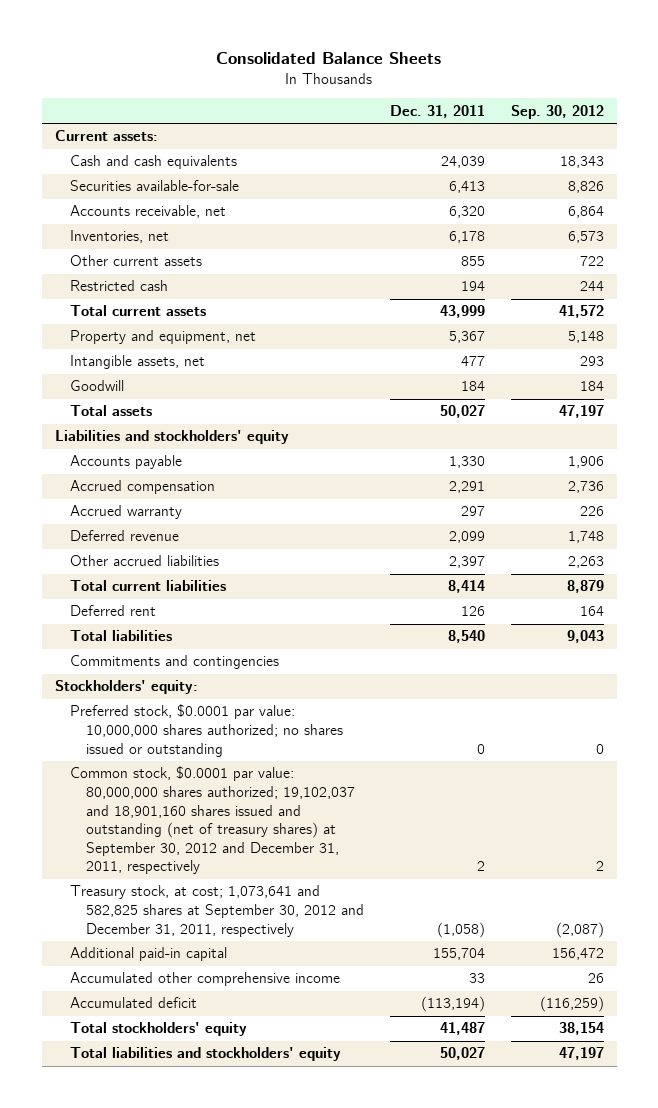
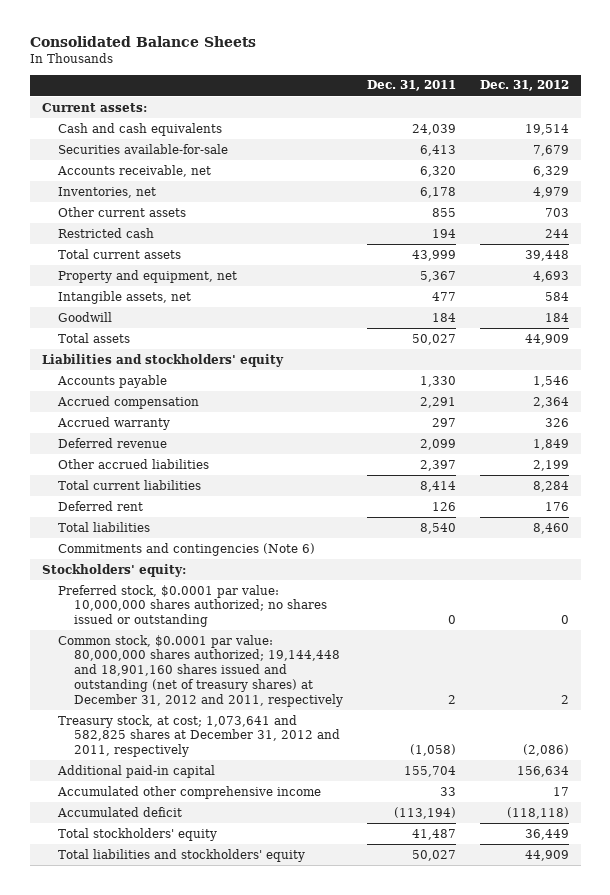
- | Dec. 31, 2011 | Sep. 30, 2012
+ | Dec. 31, 2011 | Dec. 31, 2012
- Commitments and contingencies
+ Commitments and contingencies (Note 6)
- Common stock, $0.0001 par value: 80,000,000 shares authorized; 19,102,037 and 18,901,160 shares issued and outstanding (net of treasury shares) at September 30, 2012 and December 31, 2011, respectively | 2 | 2
- Treasury stock, at cost; 1,073,641 and 582,825 shares at September 30, 2012 and December 31, 2011, respectively | (1,058) | (2,087)
+ Common stock, $0.0001 par value: 80,000,000 shares authorized; 19,144,448 and 18,901,160 shares issued and outstanding (net of treasury shares) at December 31, 2012 and 2011, respectively | 2 | 2
+ Treasury stock, at cost; 1,073,641 and 582,825 shares at December 31, 2012 and 2011, respectively | (1,058) | (2,086)

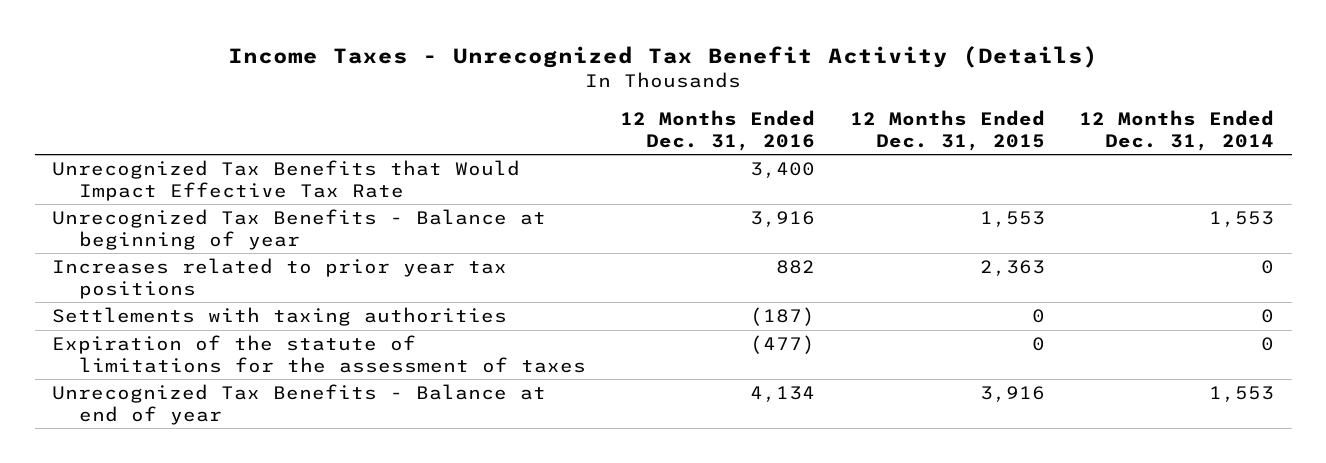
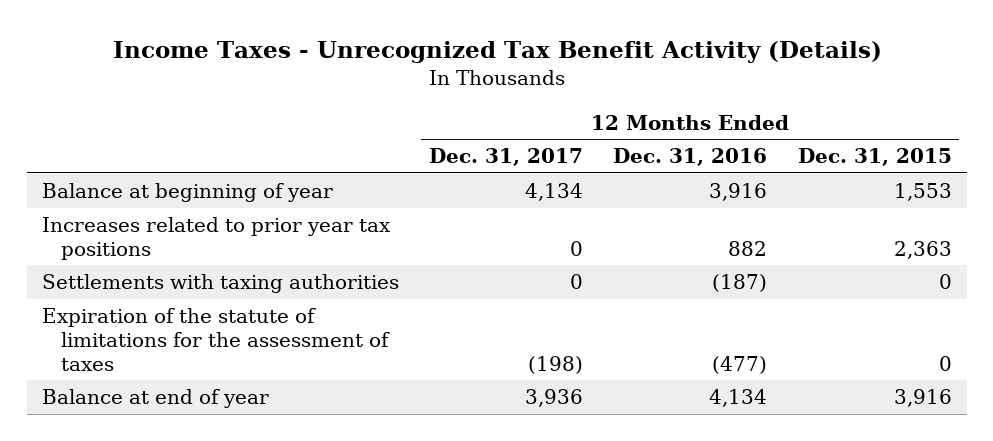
- | 12 Months Ended Dec. 31, 2016 | 12 Months Ended Dec. 31, 2015 | 12 Months Ended Dec. 31, 2014
+ | 12 Months Ended Dec. 31, 2017 | 12 Months Ended Dec. 31, 2016 | 12 Months Ended Dec. 31, 2015
- Unrecognized Tax Benefits that Would Impact Effective Tax Rate | 3,400 | |
- Unrecognized Tax Benefits - Balance at beginning of year | 3,916 | 1,553 | 1,553
+ Balance at beginning of year | 4,134 | 3,916 | 1,553
- Unrecognized Tax Benefits - Balance at end of year | 4,134 | 3,916 | 1,553
+ Balance at end of year | 3,936 | 4,134 | 3,916

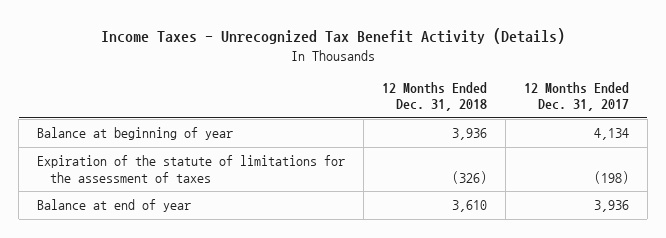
- | 12 Months Ended Dec. 31, 2017 | 12 Months Ended Dec. 31, 2016 | 12 Months Ended Dec. 31, 2015
+ | 12 Months Ended Dec. 31, 2018 | 12 Months Ended Dec. 31, 2017
- Increases related to prior year tax positions | 0 | 882 | 2,363
- Settlements with taxing authorities | 0 | (187) | 0

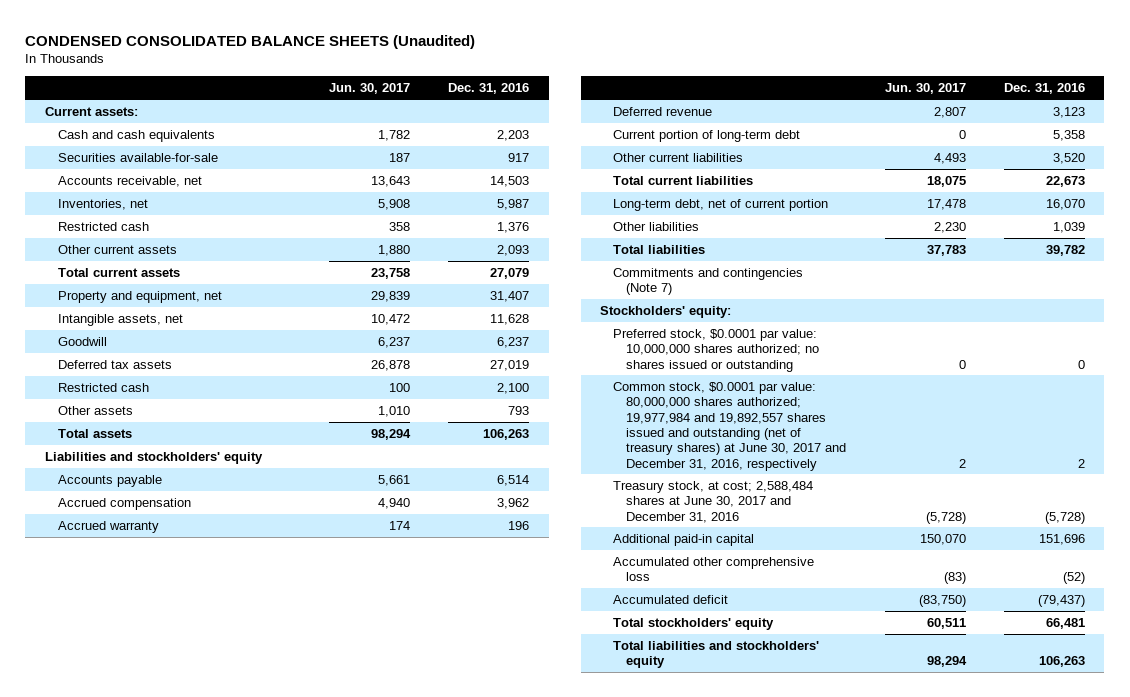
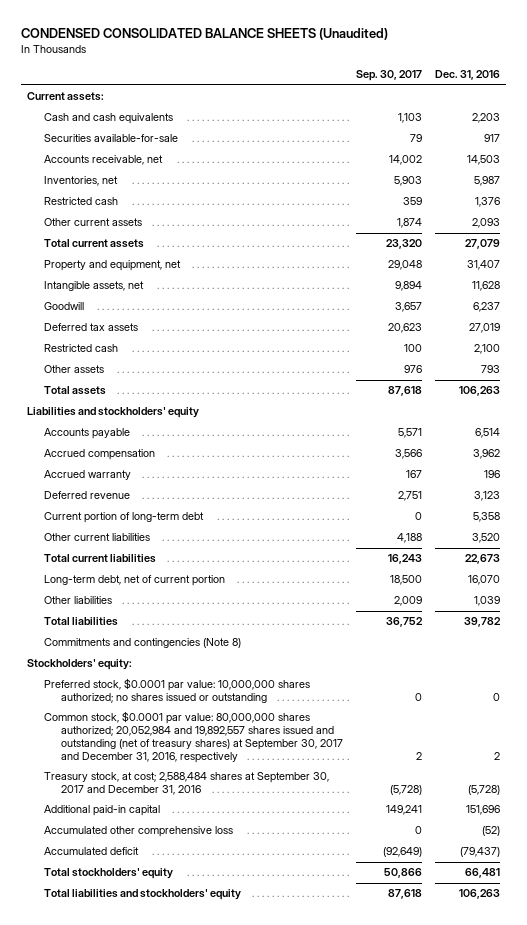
- | Jun. 30, 2017 | Dec. 31, 2016
+ | Sep. 30, 2017 | Dec. 31, 2016
- Commitments and contingencies (Note 7)
+ Commitments and contingencies (Note 8)
- Common stock, $0.0001 par value: 80,000,000 shares authorized; 19,977,984 and 19,892,557 shares issued and outstanding (net of treasury shares) at June 30, 2017 and December 31, 2016, respectively | 2 | 2
- Treasury stock, at cost; 2,588,484 shares at June 30, 2017 and December 31, 2016 | (5,728) | (5,728)
+ Common stock, $0.0001 par value: 80,000,000 shares authorized; 20,052,984 and 19,892,557 shares issued and outstanding (net of treasury shares) at September 30, 2017 and December 31, 2016, respectively | 2 | 2
+ Treasury stock, at cost; 2,588,484 shares at September 30, 2017 and December 31, 2016 | (5,728) | (5,728)

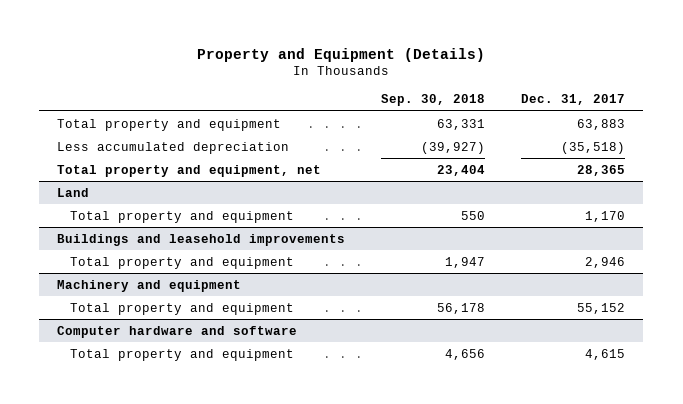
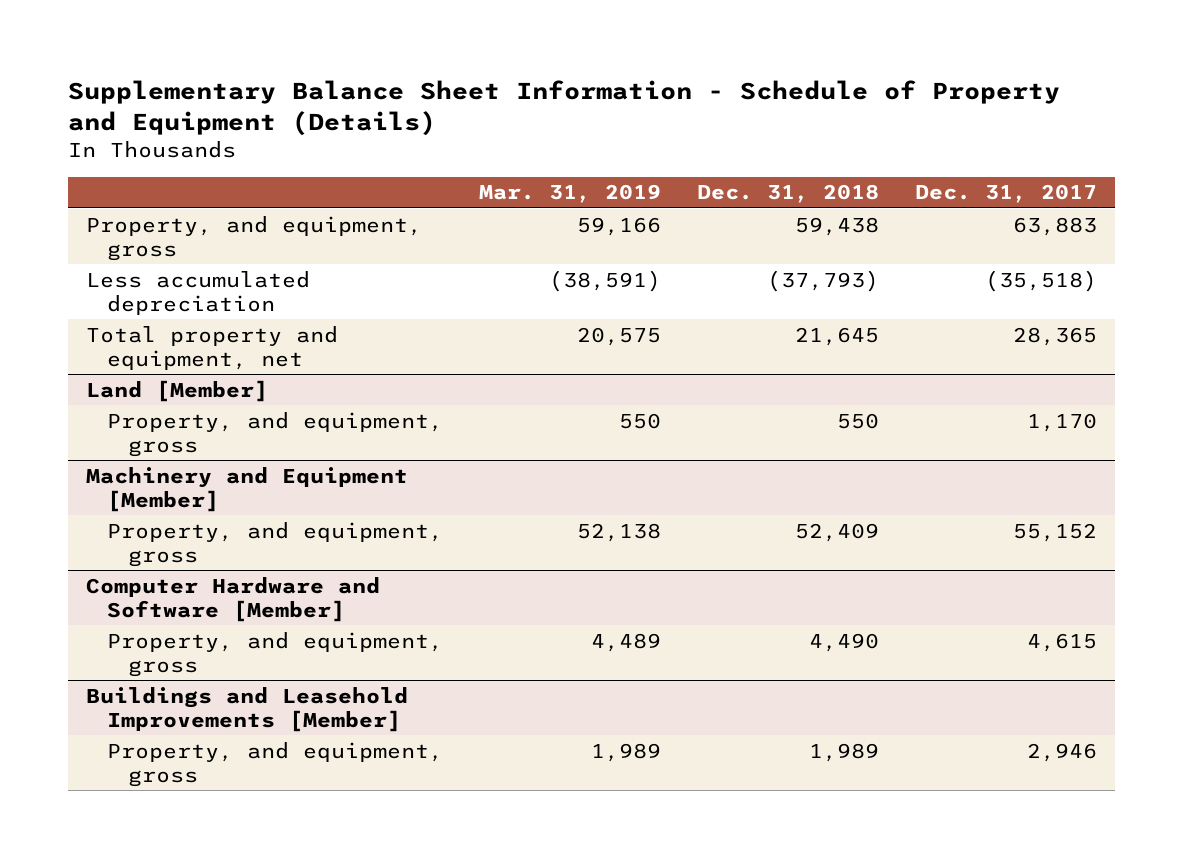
- Property and Equipment (Details)
+ Supplementary Balance Sheet Information - Schedule of Property and Equipment (Details)
- | Sep. 30, 2018 | Dec. 31, 2017
+ | Mar. 31, 2019 | Dec. 31, 2018 | Dec. 31, 2017
- Total property and equipment | 63,331 | 63,883
+ Property, and equipment, gross | 59,166 | 59,438 | 63,883
- Land
- Total property and equipment | 550 | 1,170
- Buildings and leasehold improvements
- Total property and equipment | 1,947 | 2,946
- Machinery and equipment
- Total property and equipment | 56,178 | 55,152
- Computer hardware and software
- Total property and equipment | 4,656 | 4,615
+ Land [Member]
+ Property, and equipment, gross | 550 | 550 | 1,170
+ Machinery and Equipment [Member]
+ Property, and equipment, gross | 52,138 | 52,409 | 55,152
+ Computer Hardware and Software [Member]
+ Property, and equipment, gross | 4,489 | 4,490 | 4,615
+ Buildings and Leasehold Improvements [Member]
+ Property, and equipment, gross | 1,989 | 1,989 | 2,946

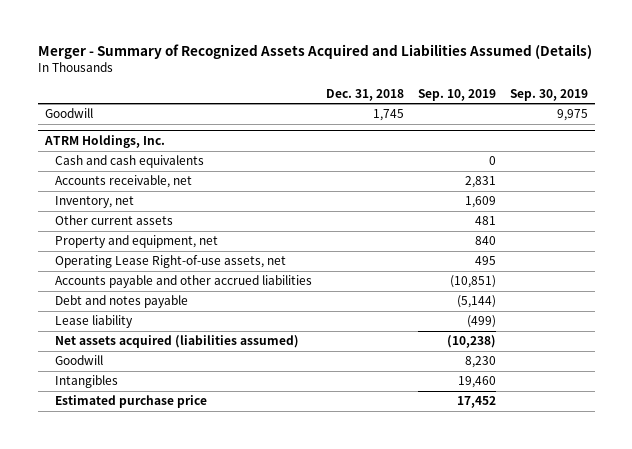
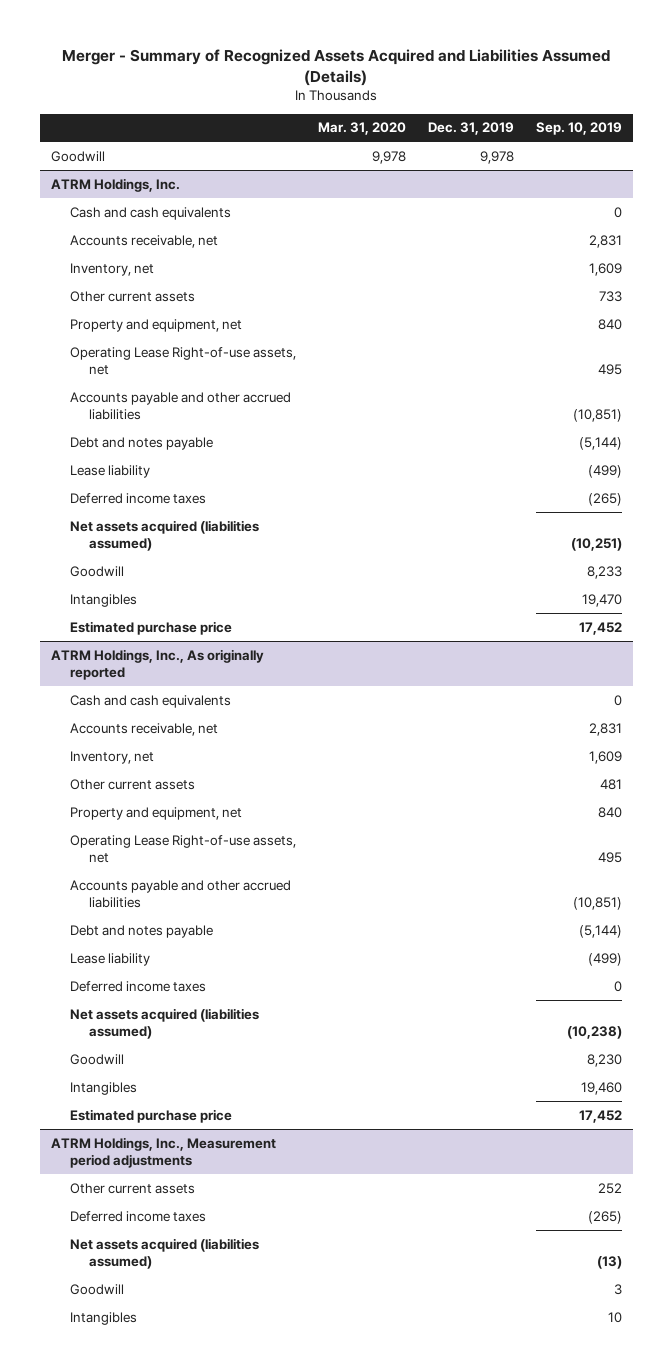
- | Dec. 31, 2018 | Sep. 10, 2019 | Sep. 30, 2019
+ | Mar. 31, 2020 | Dec. 31, 2019 | Sep. 10, 2019
@ ATRM Holdings, Inc.
+ Other current assets | | | 733
+ Property and equipment, net | | | 840
+ Operating Lease Right-of-use assets, net | | | 495
+ Accounts payable and other accrued liabilities | | | (10,851)
+ Debt and notes payable | | | (5,144)
+ Lease liability | | | (499)
+ Deferred income taxes | | | (265)
+ Net assets acquired (liabilities assumed) | | | (10,251)
+ Goodwill | | | 8,233
+ Intangibles | | | 19,470
+ Estimated purchase price | | | 17,452
+ ATRM Holdings, Inc., As originally reported
+ Cash and cash equivalents | | | 0
+ Accounts receivable, net | | | 2,831
+ Inventory, net | | | 1,609
+ Deferred income taxes | | | 0
+ ATRM Holdings, Inc., Measurement period adjustments
+ Other current assets | | | 252
+ Deferred income taxes | | | (265)
+ Net assets acquired (liabilities assumed) | | | (13)
+ Goodwill | | | 3
+ Intangibles | | | 10

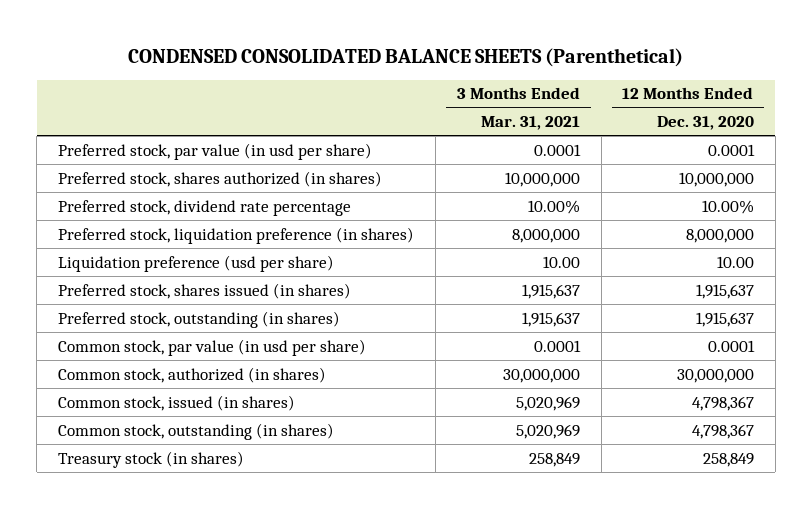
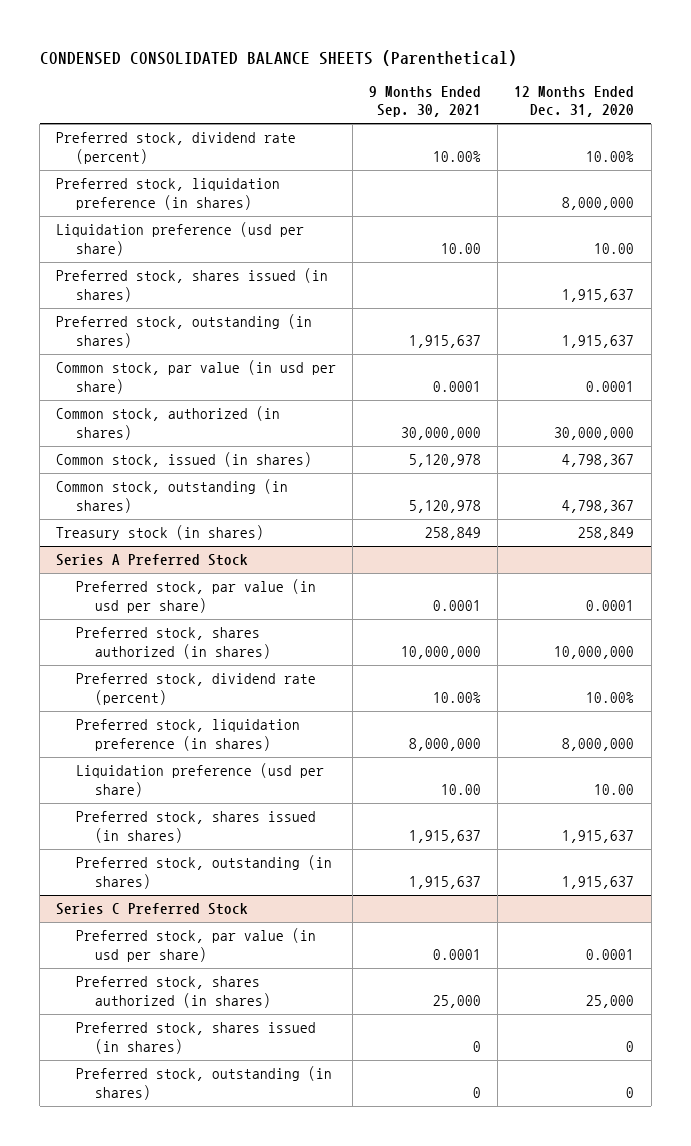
- | 3 Months Ended Mar. 31, 2021 | 12 Months Ended Dec. 31, 2020
+ | 9 Months Ended Sep. 30, 2021 | 12 Months Ended Dec. 31, 2020
- Preferred stock, par value (in usd per share) | 0.0001 | 0.0001
- Preferred stock, shares authorized (in shares) | 10,000,000 | 10,000,000
- Preferred stock, dividend rate percentage | 10.00% | 10.00%
+ Preferred stock, dividend rate (percent) | 10.00% | 10.00%
+ Series A Preferred Stock
+ Preferred stock, par value (in usd per share) | 0.0001 | 0.0001
+ Preferred stock, shares authorized (in shares) | 10,000,000 | 10,000,000
+ Preferred stock, dividend rate (percent) | 10.00% | 10.00%
+ Preferred stock, liquidation preference (in shares) | 8,000,000 | 8,000,000
+ Liquidation preference (usd per share) | 10.00 | 10.00
+ Preferred stock, shares issued (in shares) | 1,915,637 | 1,915,637
+ Preferred stock, outstanding (in shares) | 1,915,637 | 1,915,637
+ Series C Preferred Stock
+ Preferred stock, par value (in usd per share) | 0.0001 | 0.0001
+ Preferred stock, shares authorized (in shares) | 25,000 | 25,000
+ Preferred stock, shares issued (in shares) | 0 | 0
+ Preferred stock, outstanding (in shares) | 0 | 0

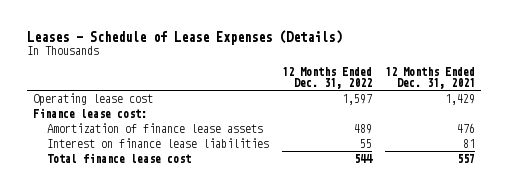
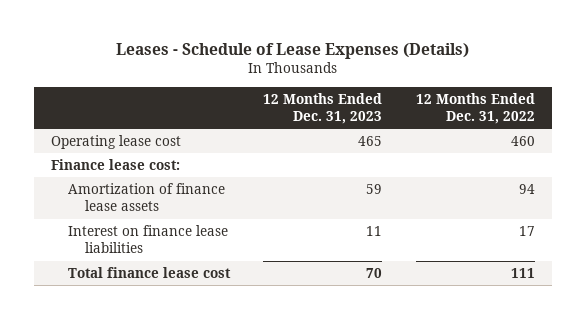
- | 12 Months Ended Dec. 31, 2022 | 12 Months Ended Dec. 31, 2021
+ | 12 Months Ended Dec. 31, 2023 | 12 Months Ended Dec. 31, 2022
- Operating lease cost | 1,597 | 1,429
+ Operating lease cost | 465 | 460
- Amortization of finance lease assets | 489 | 476
- Interest on finance lease liabilities | 55 | 81
- Total finance lease cost | 544 | 557
+ Amortization of finance lease assets | 59 | 94
+ Interest on finance lease liabilities | 11 | 17
+ Total finance lease cost | 70 | 111

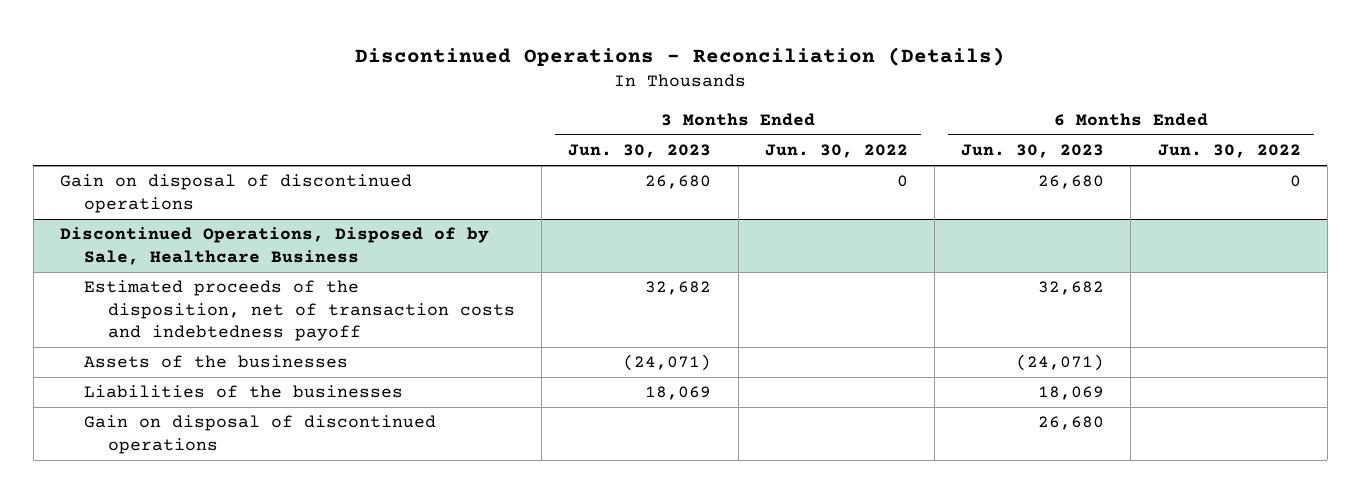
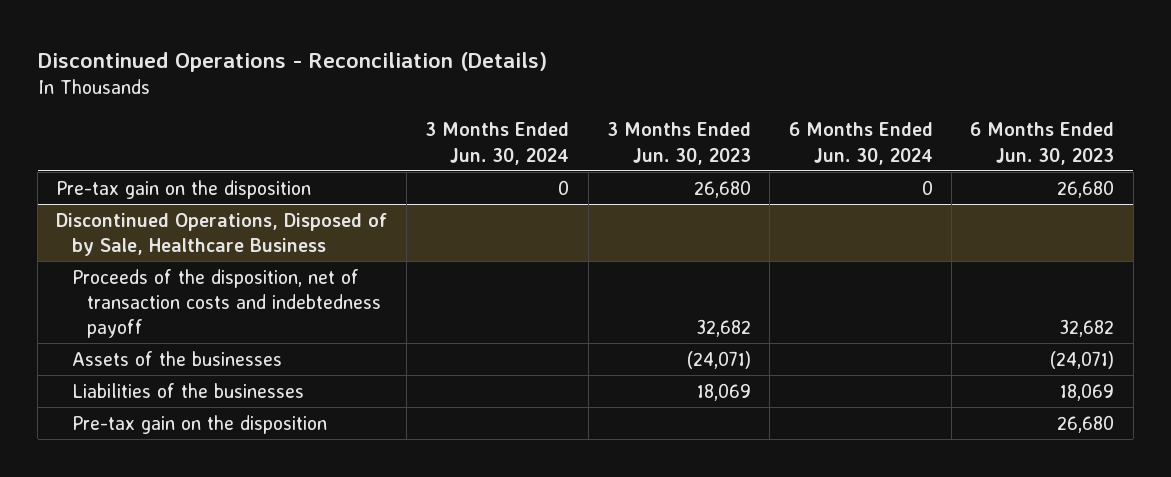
- | 3 Months Ended Jun. 30, 2023 | 3 Months Ended Jun. 30, 2022 | 6 Months Ended Jun. 30, 2023 | 6 Months Ended Jun. 30, 2022
+ | 3 Months Ended Jun. 30, 2024 | 3 Months Ended Jun. 30, 2023 | 6 Months Ended Jun. 30, 2024 | 6 Months Ended Jun. 30, 2023
- Gain on disposal of discontinued operations | 26,680 | 0 | 26,680 | 0
+ Pre-tax gain on the disposition | 0 | 26,680 | 0 | 26,680
@ Discontinued Operations, Disposed of by Sale, Healthcare Business
- Estimated proceeds of the disposition, net of transaction costs and indebtedness payoff | 32,682 | | 32,682 |
+ Proceeds of the disposition, net of transaction costs and indebtedness payoff | | 32,682 | | 32,682
- Gain on disposal of discontinued operations | | | 26,680 |
+ Pre-tax gain on the disposition | | | | 26,680

